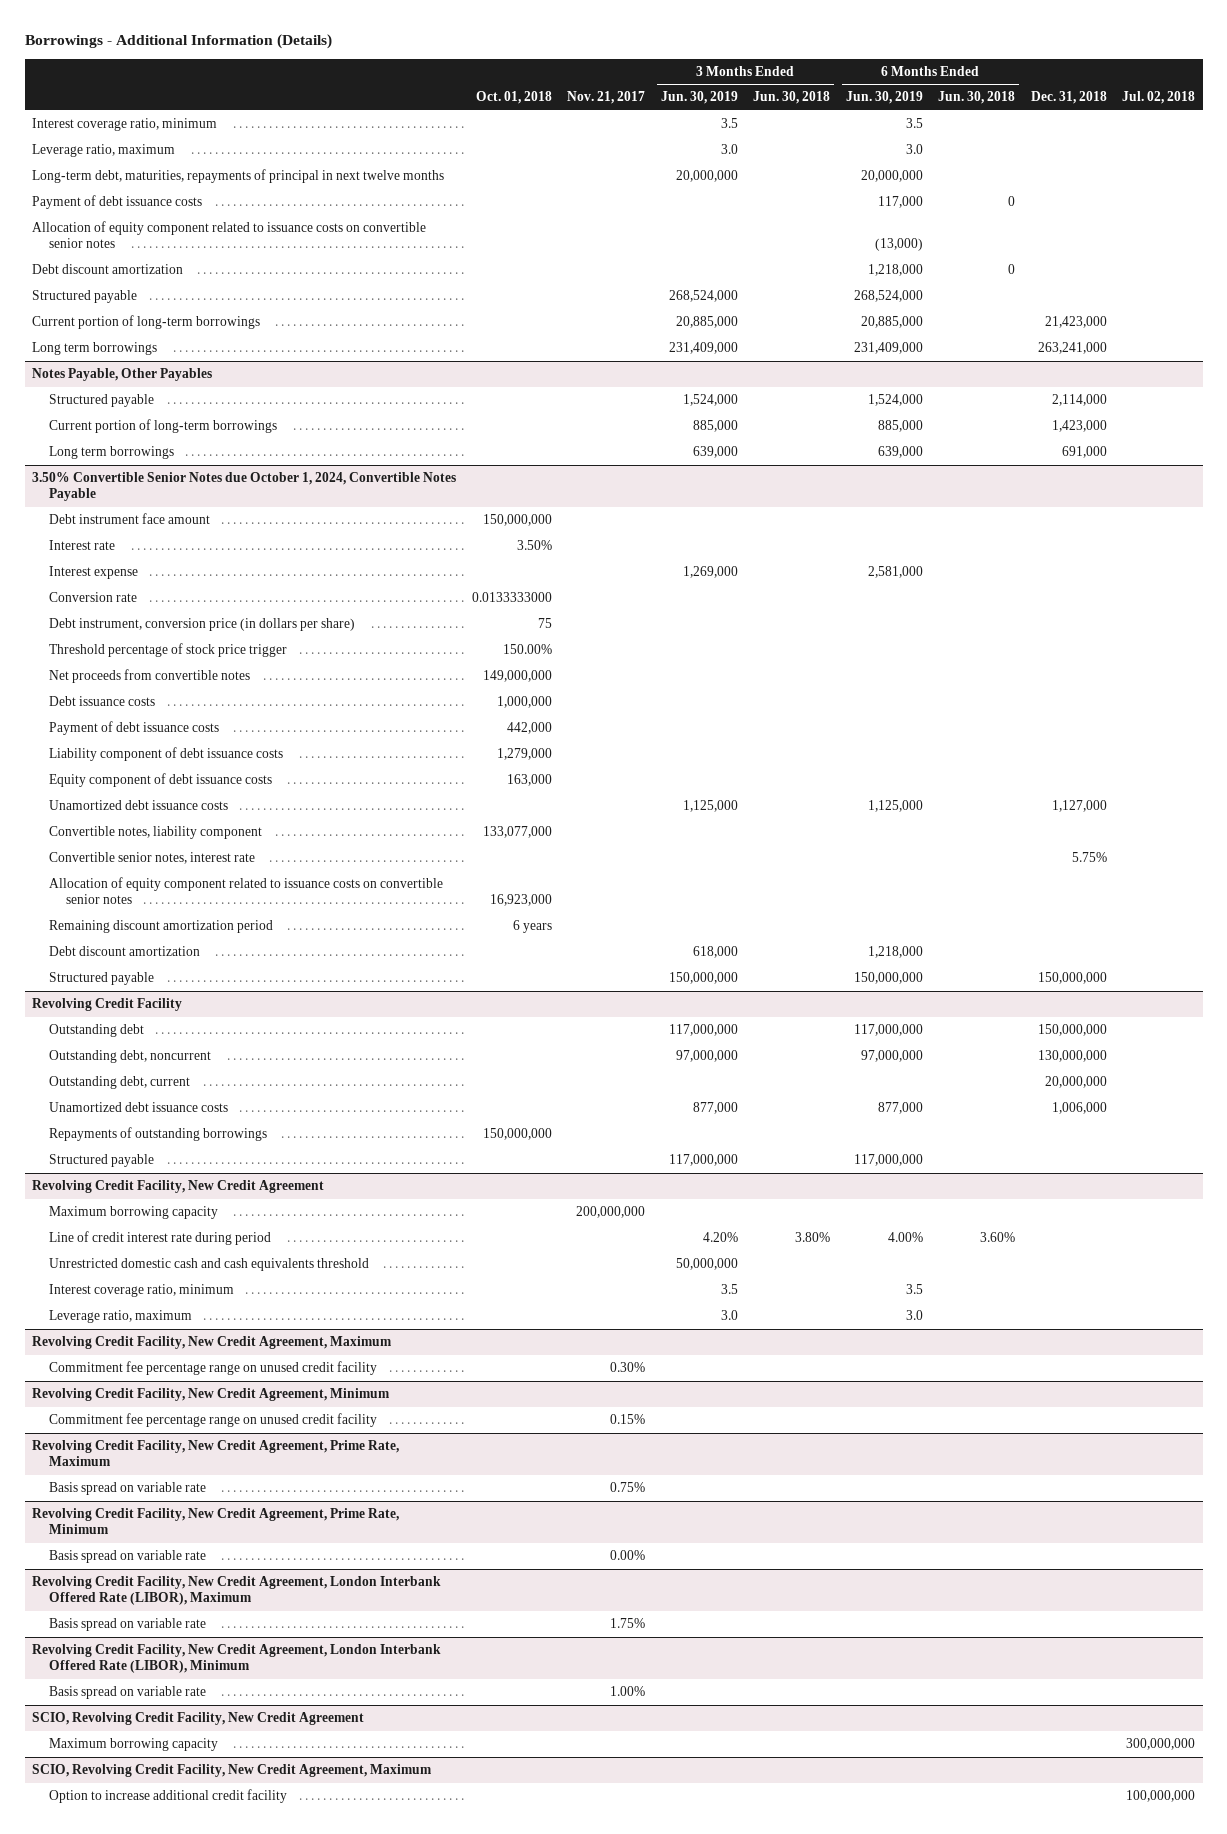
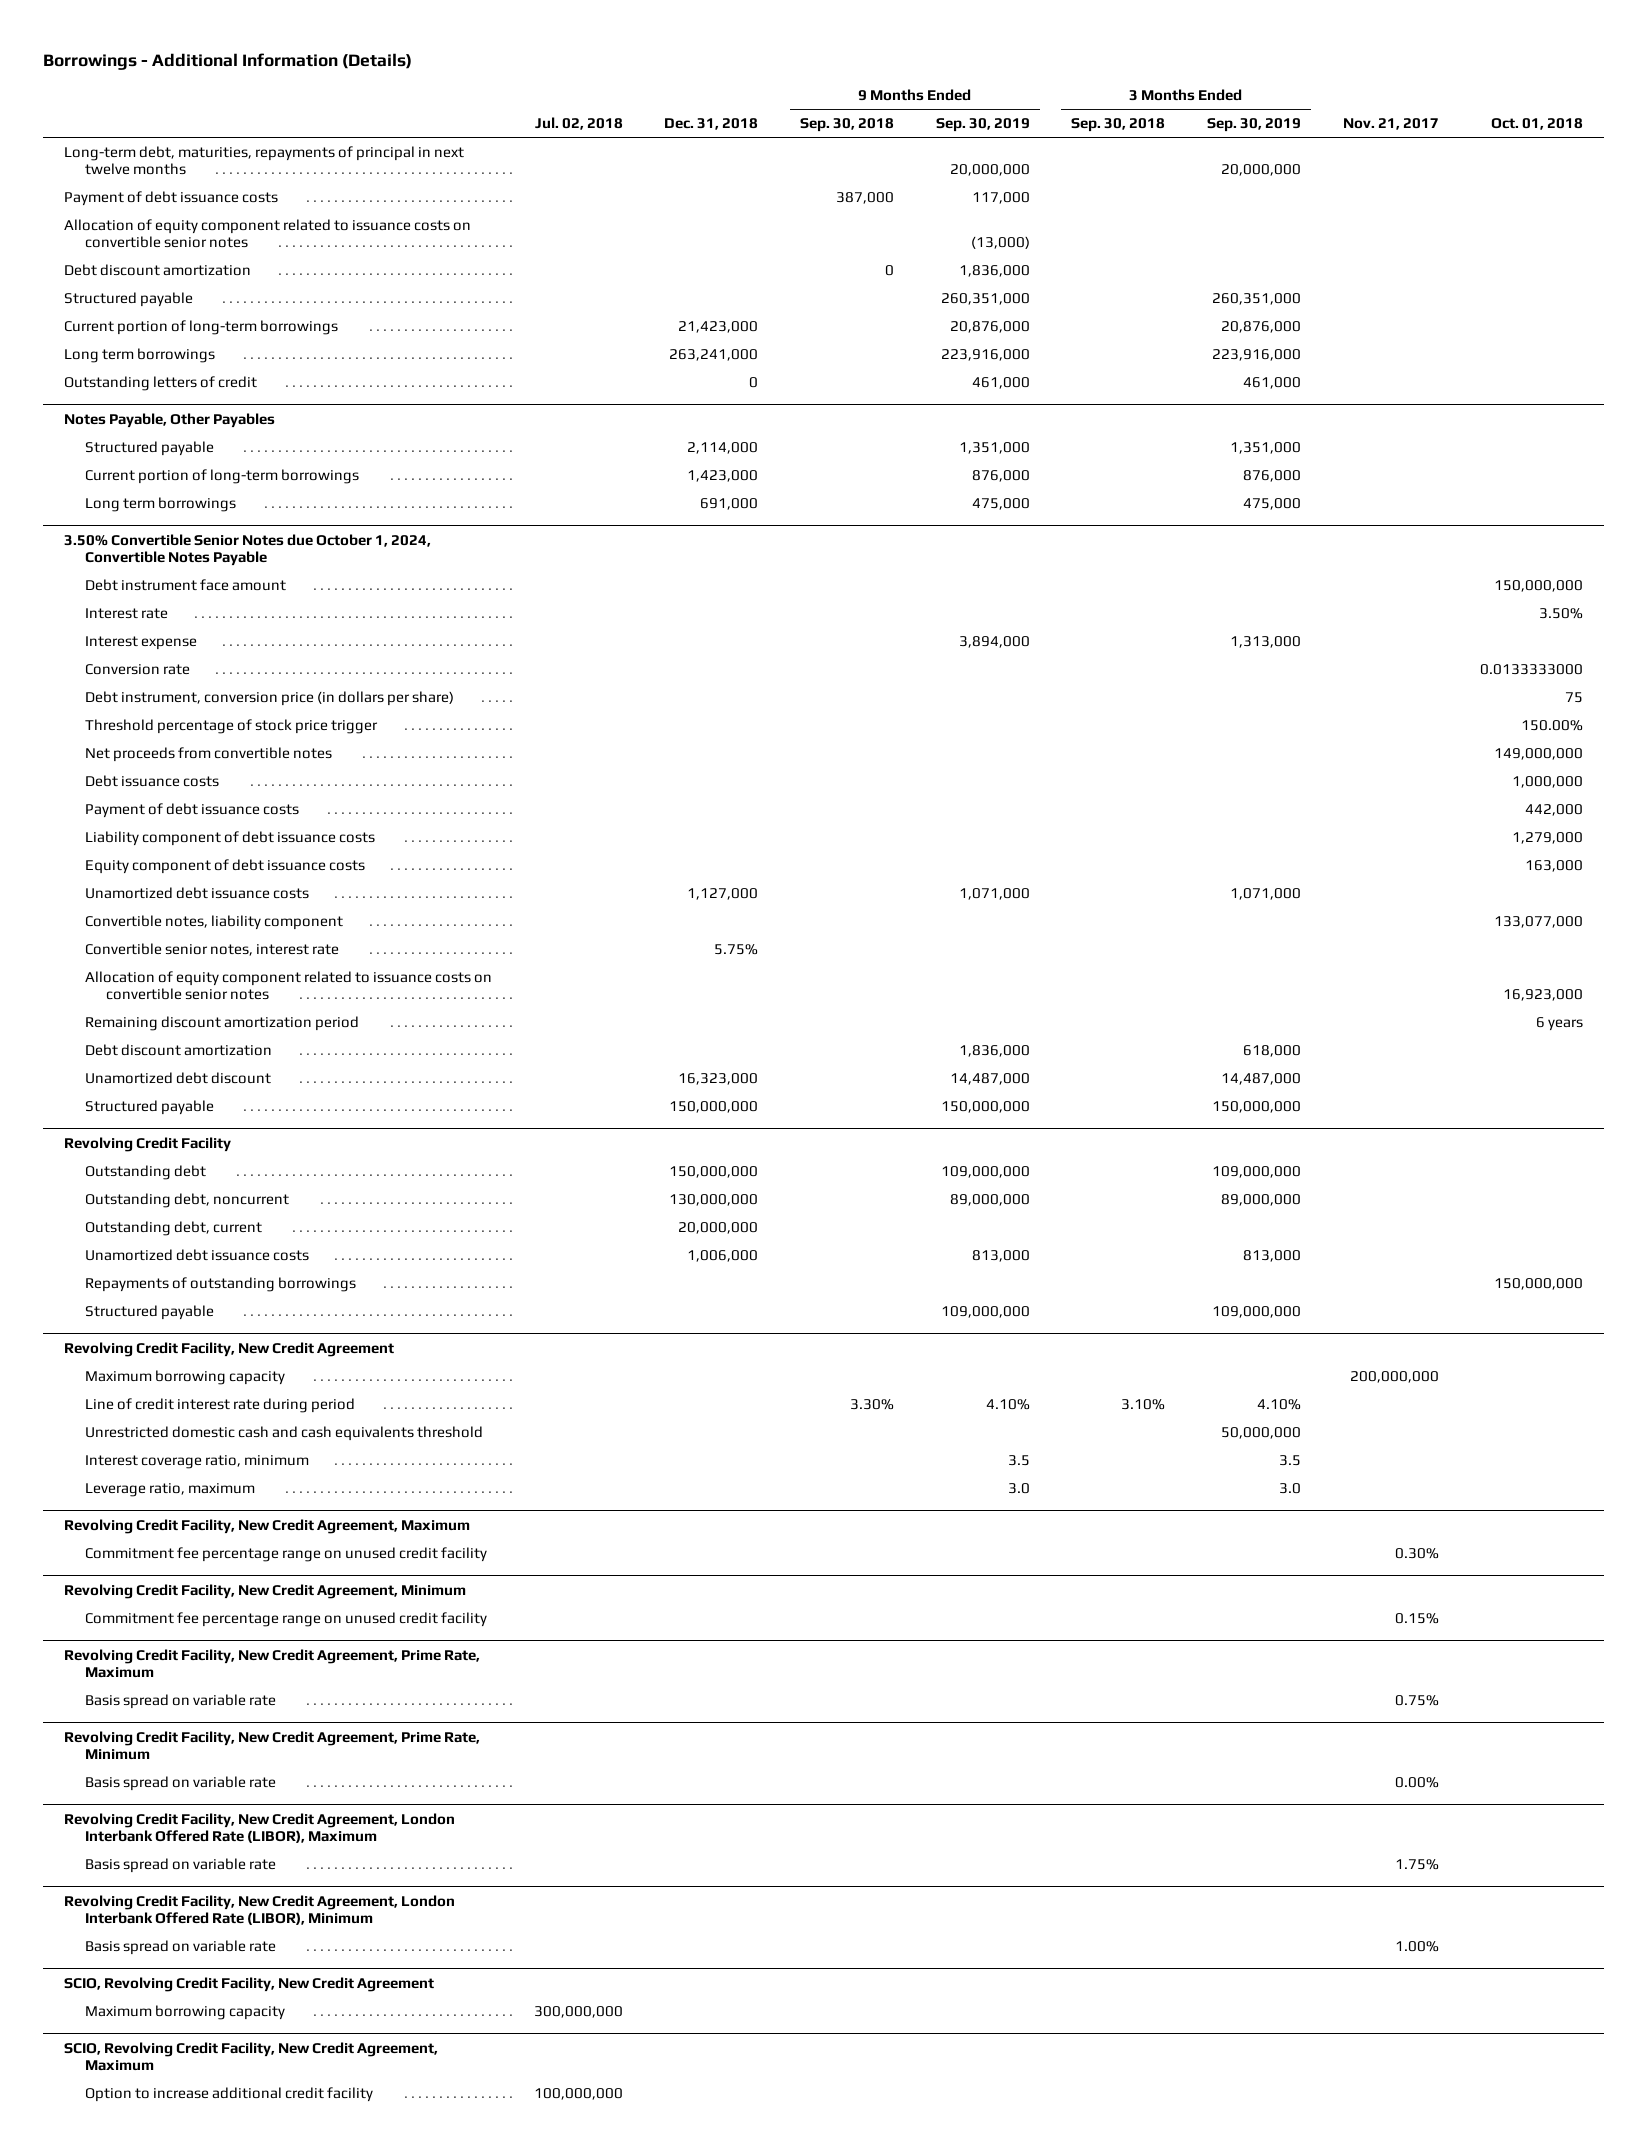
- | Oct. 01, 2018 | Nov. 21, 2017 | 3 Months Ended Jun. 30, 2019 | 3 Months Ended Jun. 30, 2018 | 6 Months Ended Jun. 30, 2019 | 6 Months Ended Jun. 30, 2018 | Dec. 31, 2018 | Jul. 02, 2018
+ | Jul. 02, 2018 | Dec. 31, 2018 | 9 Months Ended Sep. 30, 2018 | 9 Months Ended Sep. 30, 2019 | 3 Months Ended Sep. 30, 2018 | 3 Months Ended Sep. 30, 2019 | Nov. 21, 2017 | Oct. 01, 2018
- Interest coverage ratio, minimum | | | 3.5 | | 3.5 | | |
- Leverage ratio, maximum | | | 3.0 | | 3.0 | | |
+ Outstanding letters of credit | | 0 | | 461,000 | | 461,000 | |
@ 3.50% Convertible Senior Notes due October 1, 2024, Convertible Notes Payable
+ Unamortized debt discount | | 16,323,000 | | 14,487,000 | | 14,487,000 | |

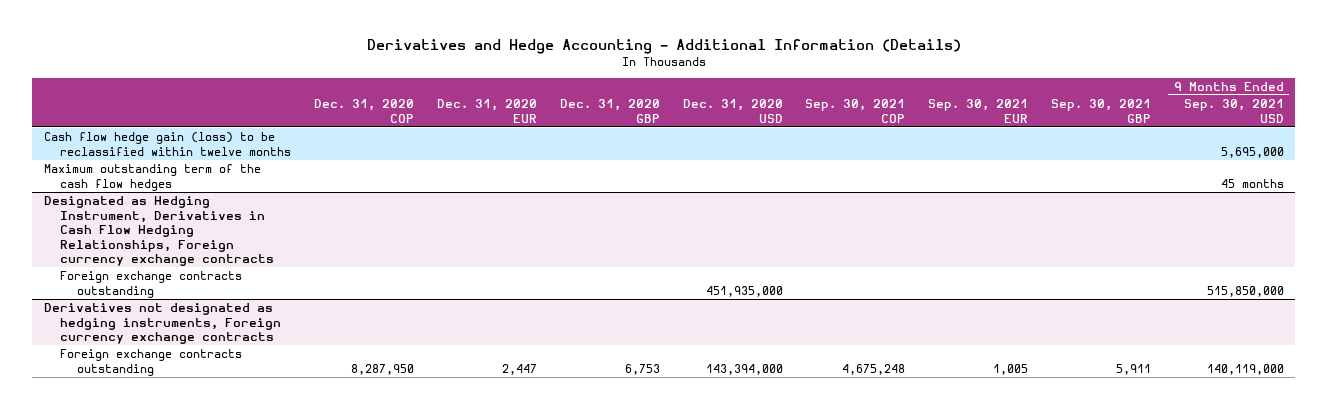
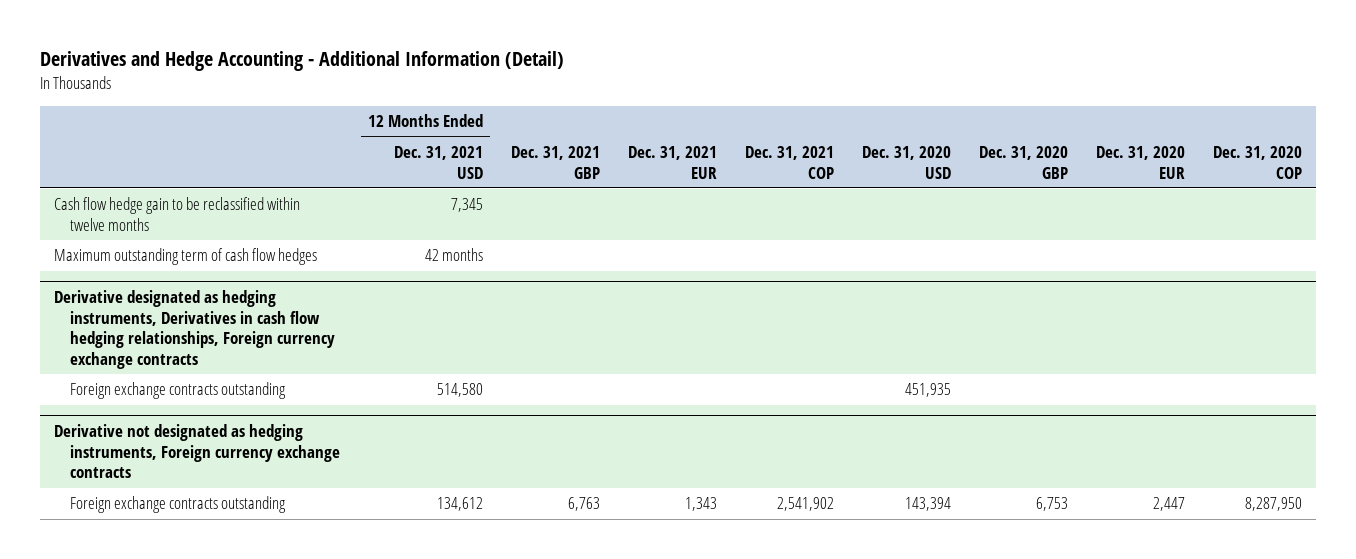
- Derivatives and Hedge Accounting - Additional Information (Details)
+ Derivatives and Hedge Accounting - Additional Information (Detail)
- | Dec. 31, 2020 COP | Dec. 31, 2020 EUR | Dec. 31, 2020 GBP | Dec. 31, 2020 USD | Sep. 30, 2021 COP | Sep. 30, 2021 EUR | Sep. 30, 2021 GBP | 9 Months Ended Sep. 30, 2021 USD
+ | 12 Months Ended Dec. 31, 2021 USD | Dec. 31, 2021 GBP | Dec. 31, 2021 EUR | Dec. 31, 2021 COP | Dec. 31, 2020 USD | Dec. 31, 2020 GBP | Dec. 31, 2020 EUR | Dec. 31, 2020 COP
- Cash flow hedge gain (loss) to be reclassified within twelve months | | | | | | | | 5,695,000
- Maximum outstanding term of the cash flow hedges | | | | | | | | 45 months
- Designated as Hedging Instrument, Derivatives in Cash Flow Hedging Relationships, Foreign currency exchange contracts
- Foreign exchange contracts outstanding | | | | 451,935,000 | | | | 515,850,000
- Derivatives not designated as hedging instruments, Foreign currency exchange contracts
- Foreign exchange contracts outstanding | 8,287,950 | 2,447 | 6,753 | 143,394,000 | 4,675,248 | 1,005 | 5,911 | 140,119,000
+ Cash flow hedge gain to be reclassified within twelve months | 7,345 | | | | | | |
+ Maximum outstanding term of cash flow hedges | 42 months | | | | | | |
+ Derivative designated as hedging instruments, Derivatives in cash flow hedging relationships, Foreign currency exchange contracts
+ Foreign exchange contracts outstanding | 514,580 | | | | 451,935 | | |
+ Derivative not designated as hedging instruments, Foreign currency exchange contracts
+ Foreign exchange contracts outstanding | 134,612 | 6,763 | 1,343 | 2,541,902 | 143,394 | 6,753 | 2,447 | 8,287,950

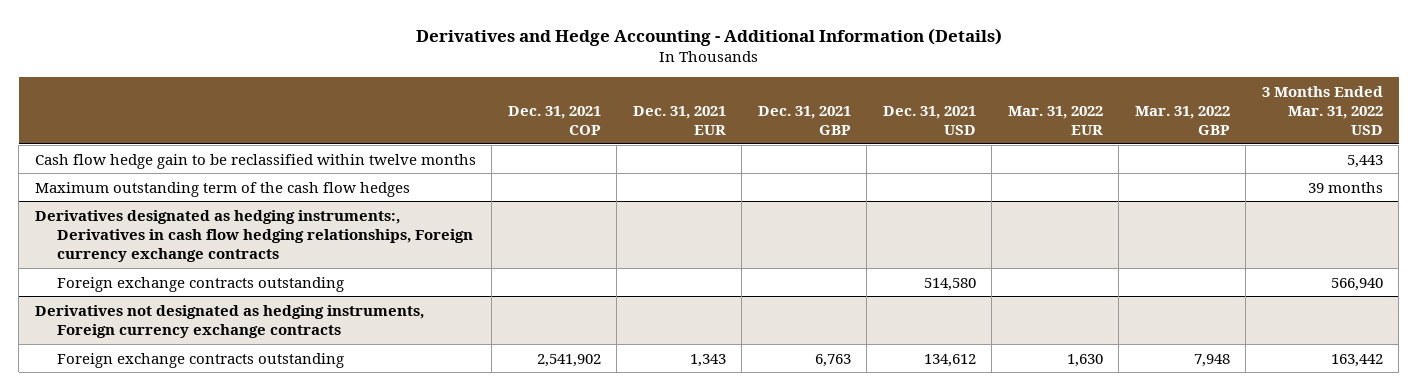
- Derivatives and Hedge Accounting - Additional Information (Detail)
+ Derivatives and Hedge Accounting - Additional Information (Details)
- | 12 Months Ended Dec. 31, 2021 USD | Dec. 31, 2021 GBP | Dec. 31, 2021 EUR | Dec. 31, 2021 COP | Dec. 31, 2020 USD | Dec. 31, 2020 GBP | Dec. 31, 2020 EUR | Dec. 31, 2020 COP
+ | Dec. 31, 2021 COP | Dec. 31, 2021 EUR | Dec. 31, 2021 GBP | Dec. 31, 2021 USD | Mar. 31, 2022 EUR | Mar. 31, 2022 GBP | 3 Months Ended Mar. 31, 2022 USD
- Maximum outstanding term of cash flow hedges | 42 months | | | | | | |
- Derivative designated as hedging instruments, Derivatives in cash flow hedging relationships, Foreign currency exchange contracts
+ Maximum outstanding term of the cash flow hedges | | | | | | | 39 months
+ Derivatives designated as hedging instruments:, Derivatives in cash flow hedging relationships, Foreign currency exchange contracts
- Derivative not designated as hedging instruments, Foreign currency exchange contracts
+ Derivatives not designated as hedging instruments, Foreign currency exchange contracts

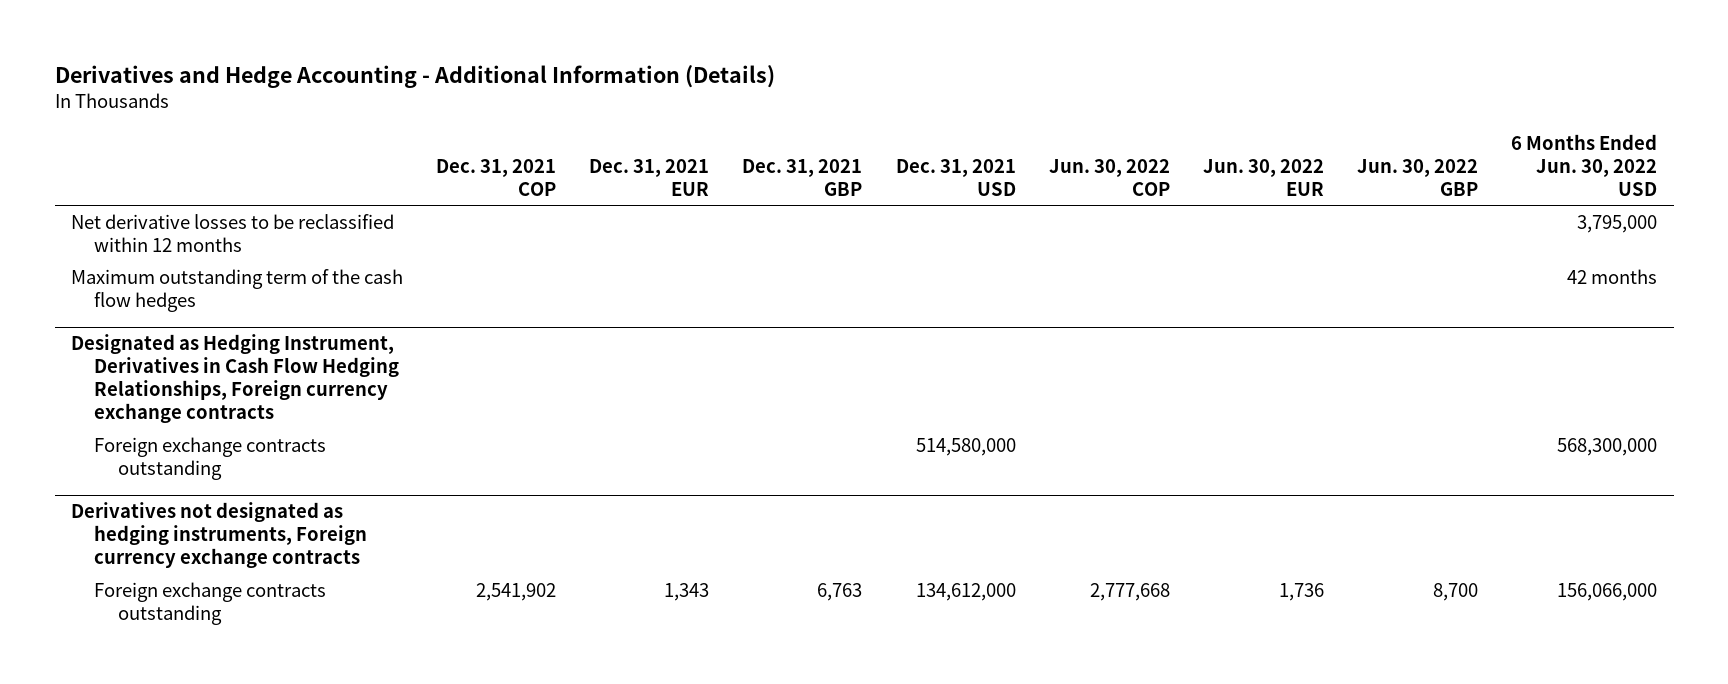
- | Dec. 31, 2021 COP | Dec. 31, 2021 EUR | Dec. 31, 2021 GBP | Dec. 31, 2021 USD | Mar. 31, 2022 EUR | Mar. 31, 2022 GBP | 3 Months Ended Mar. 31, 2022 USD
+ | Dec. 31, 2021 COP | Dec. 31, 2021 EUR | Dec. 31, 2021 GBP | Dec. 31, 2021 USD | Jun. 30, 2022 COP | Jun. 30, 2022 EUR | Jun. 30, 2022 GBP | 6 Months Ended Jun. 30, 2022 USD
- Cash flow hedge gain to be reclassified within twelve months | | | | | | | 5,443
+ Net derivative losses to be reclassified within 12 months | | | | | | | | 3,795,000
- Derivatives designated as hedging instruments:, Derivatives in cash flow hedging relationships, Foreign currency exchange contracts
- Foreign exchange contracts outstanding | | | | 514,580 | | | 566,940
+ Designated as Hedging Instrument, Derivatives in Cash Flow Hedging Relationships, Foreign currency exchange contracts
+ Foreign exchange contracts outstanding | | | | 514,580,000 | | | | 568,300,000
@ Derivatives not designated as hedging instruments, Foreign currency exchange contracts
- Foreign exchange contracts outstanding | 2,541,902 | 1,343 | 6,763 | 134,612 | 1,630 | 7,948 | 163,442
+ Foreign exchange contracts outstanding | 2,541,902 | 1,343 | 6,763 | 134,612,000 | 2,777,668 | 1,736 | 8,700 | 156,066,000

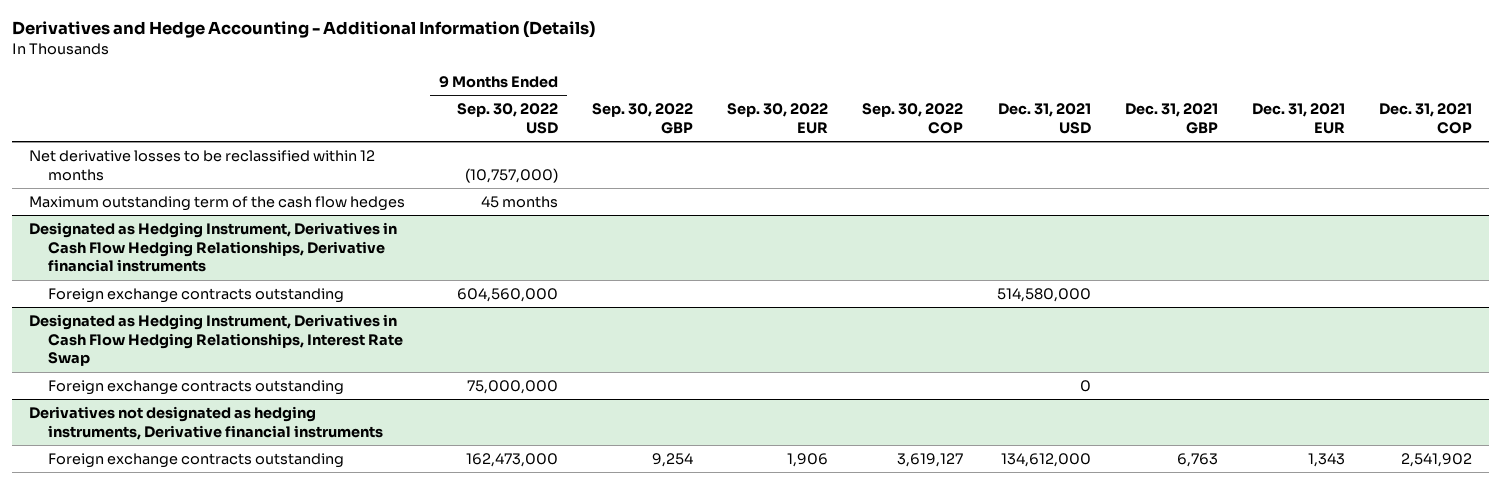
- | Dec. 31, 2021 COP | Dec. 31, 2021 EUR | Dec. 31, 2021 GBP | Dec. 31, 2021 USD | Jun. 30, 2022 COP | Jun. 30, 2022 EUR | Jun. 30, 2022 GBP | 6 Months Ended Jun. 30, 2022 USD
+ | 9 Months Ended Sep. 30, 2022 USD | Sep. 30, 2022 GBP | Sep. 30, 2022 EUR | Sep. 30, 2022 COP | Dec. 31, 2021 USD | Dec. 31, 2021 GBP | Dec. 31, 2021 EUR | Dec. 31, 2021 COP
- Designated as Hedging Instrument, Derivatives in Cash Flow Hedging Relationships, Foreign currency exchange contracts
+ Designated as Hedging Instrument, Derivatives in Cash Flow Hedging Relationships, Derivative financial instruments
- Derivatives not designated as hedging instruments, Foreign currency exchange contracts
+ Designated as Hedging Instrument, Derivatives in Cash Flow Hedging Relationships, Interest Rate Swap
+ Foreign exchange contracts outstanding | 75,000,000 | | | | 0 | | |
+ Derivatives not designated as hedging instruments, Derivative financial instruments

